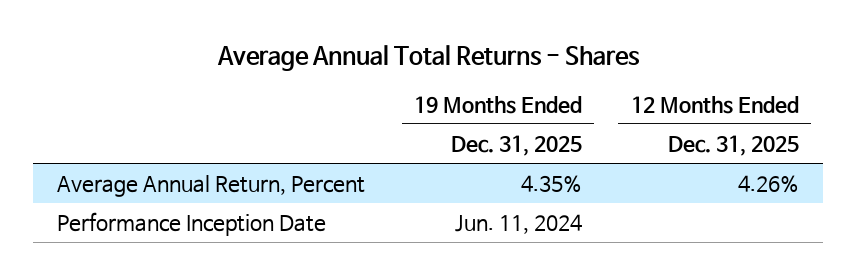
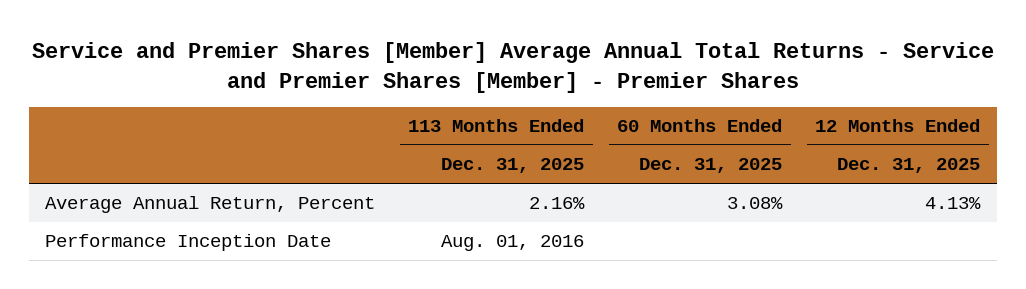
- Average Annual Total Returns - Shares
+ Service and Premier Shares [Member] Average Annual Total Returns - Service and Premier Shares [Member] - Premier Shares
- | 19 Months Ended Dec. 31, 2025 | 12 Months Ended Dec. 31, 2025
+ | 113 Months Ended Dec. 31, 2025 | 60 Months Ended Dec. 31, 2025 | 12 Months Ended Dec. 31, 2025
- Average Annual Return, Percent | 4.35% | 4.26%
+ Average Annual Return, Percent | 2.16% | 3.08% | 4.13%

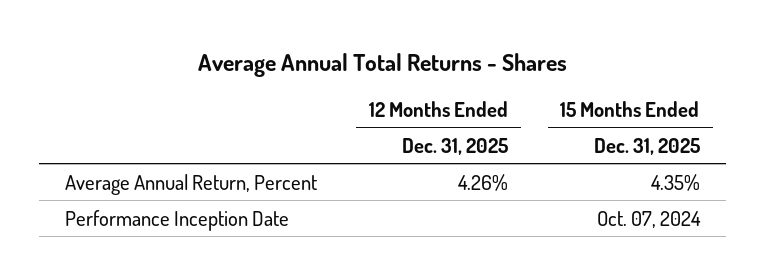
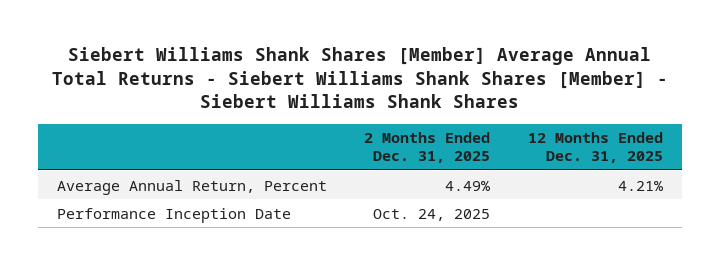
- Average Annual Total Returns - Shares
+ Siebert Williams Shank Shares [Member] Average Annual Total Returns - Siebert Williams Shank Shares [Member] - Siebert Williams Shank Shares
- | 12 Months Ended Dec. 31, 2025 | 15 Months Ended Dec. 31, 2025
+ | 2 Months Ended Dec. 31, 2025 | 12 Months Ended Dec. 31, 2025
- Average Annual Return, Percent | 4.26% | 4.35%
+ Average Annual Return, Percent | 4.49% | 4.21%

